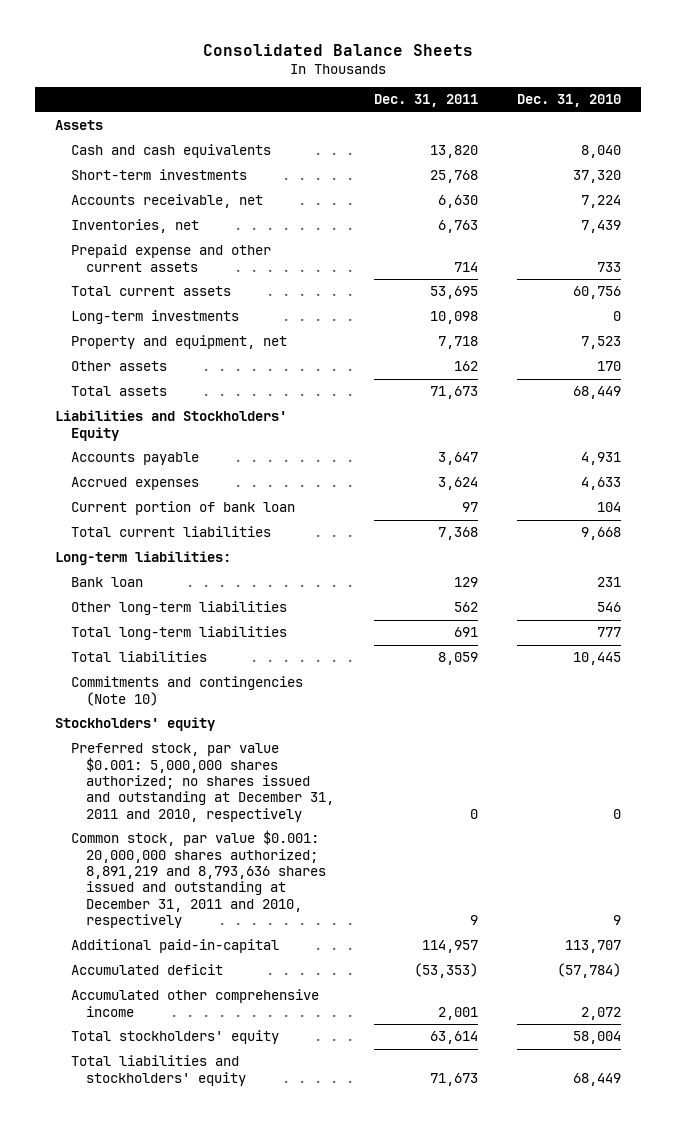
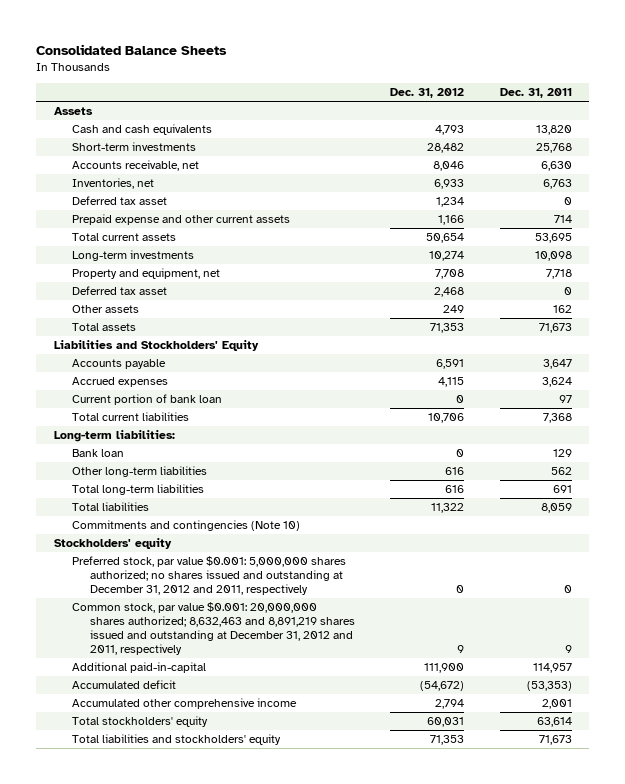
- | Dec. 31, 2011 | Dec. 31, 2010
+ | Dec. 31, 2012 | Dec. 31, 2011
+ Deferred tax asset | 1,234 | 0
+ Deferred tax asset | 2,468 | 0
- Preferred stock, par value $0.001: 5,000,000 shares authorized; no shares issued and outstanding at December 31, 2011 and 2010, respectively | 0 | 0
- Common stock, par value $0.001: 20,000,000 shares authorized; 8,891,219 and 8,793,636 shares issued and outstanding at December 31, 2011 and 2010, respectively | 9 | 9
+ Preferred stock, par value $0.001: 5,000,000 shares authorized; no shares issued and outstanding at December 31, 2012 and 2011, respectively | 0 | 0
+ Common stock, par value $0.001: 20,000,000 shares authorized; 8,632,463 and 8,891,219 shares issued and outstanding at December 31, 2012 and 2011, respectively | 9 | 9

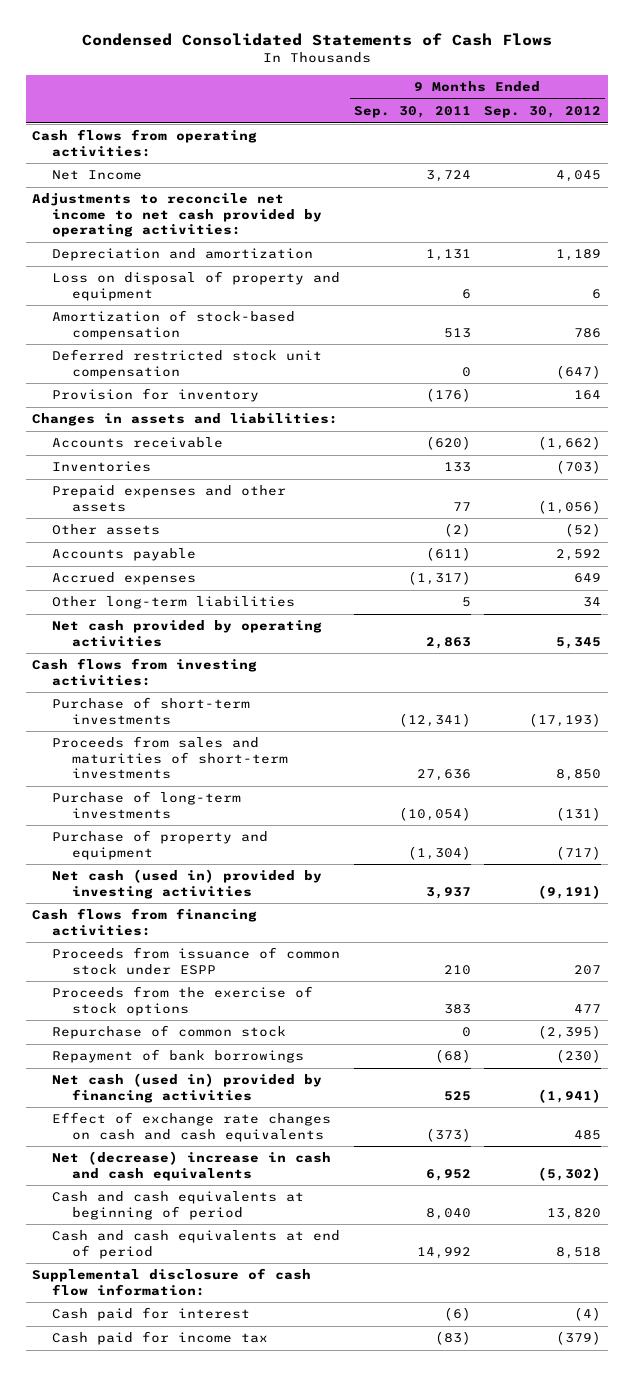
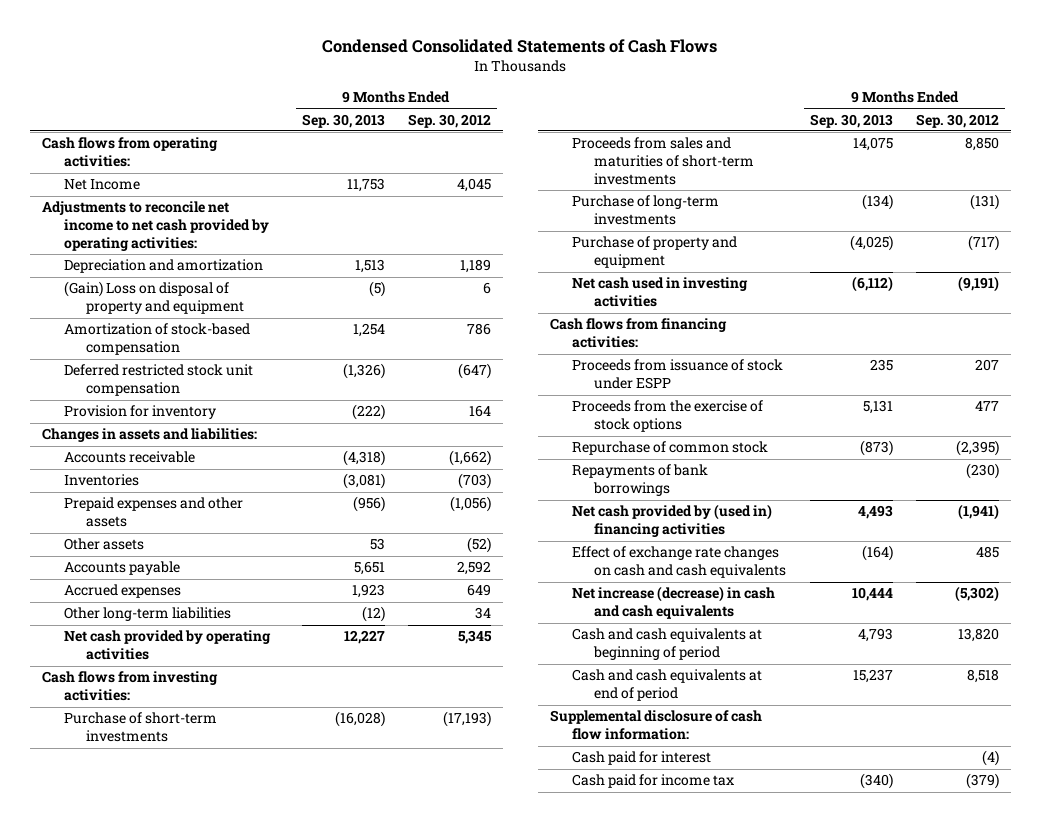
- | 9 Months Ended Sep. 30, 2011 | 9 Months Ended Sep. 30, 2012
+ | 9 Months Ended Sep. 30, 2013 | 9 Months Ended Sep. 30, 2012
- Loss on disposal of property and equipment | 6 | 6
+ (Gain) Loss on disposal of property and equipment | (5) | 6
- Net cash (used in) provided by investing activities | 3,937 | (9,191)
+ Net cash used in investing activities | (6,112) | (9,191)
- Proceeds from issuance of common stock under ESPP | 210 | 207
+ Proceeds from issuance of stock under ESPP | 235 | 207
- Repayment of bank borrowings | (68) | (230)
- Net cash (used in) provided by financing activities | 525 | (1,941)
+ Repayments of bank borrowings | | (230)
+ Net cash provided by (used in) financing activities | 4,493 | (1,941)
- Net (decrease) increase in cash and cash equivalents | 6,952 | (5,302)
+ Net increase (decrease) in cash and cash equivalents | 10,444 | (5,302)

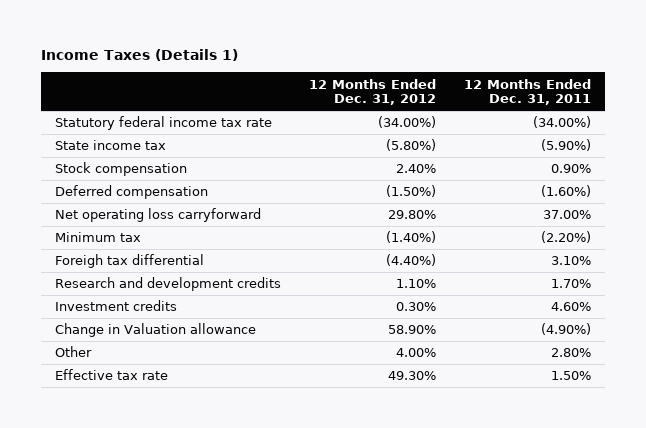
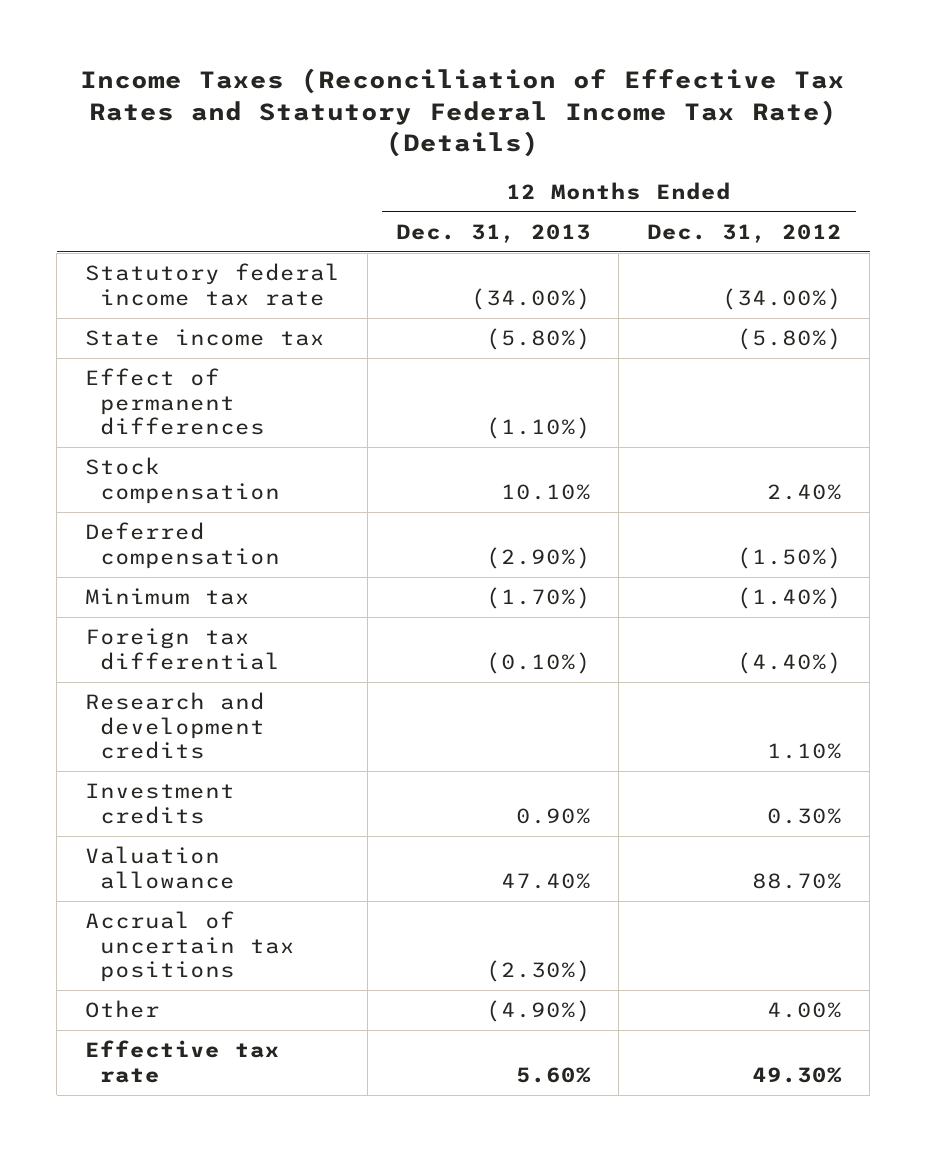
- Income Taxes (Details 1)
+ Income Taxes (Reconciliation of Effective Tax Rates and Statutory Federal Income Tax Rate) (Details)
- | 12 Months Ended Dec. 31, 2012 | 12 Months Ended Dec. 31, 2011
+ | 12 Months Ended Dec. 31, 2013 | 12 Months Ended Dec. 31, 2012
+ Effect of permanent differences | (1.10%) |
- Net operating loss carryforward | 29.80% | 37.00%
- Foreigh tax differential | (4.40%) | 3.10%
+ Foreign tax differential | (0.10%) | (4.40%)
- Change in Valuation allowance | 58.90% | (4.90%)
+ Valuation allowance | 47.40% | 88.70%
+ Accrual of uncertain tax positions | (2.30%) |

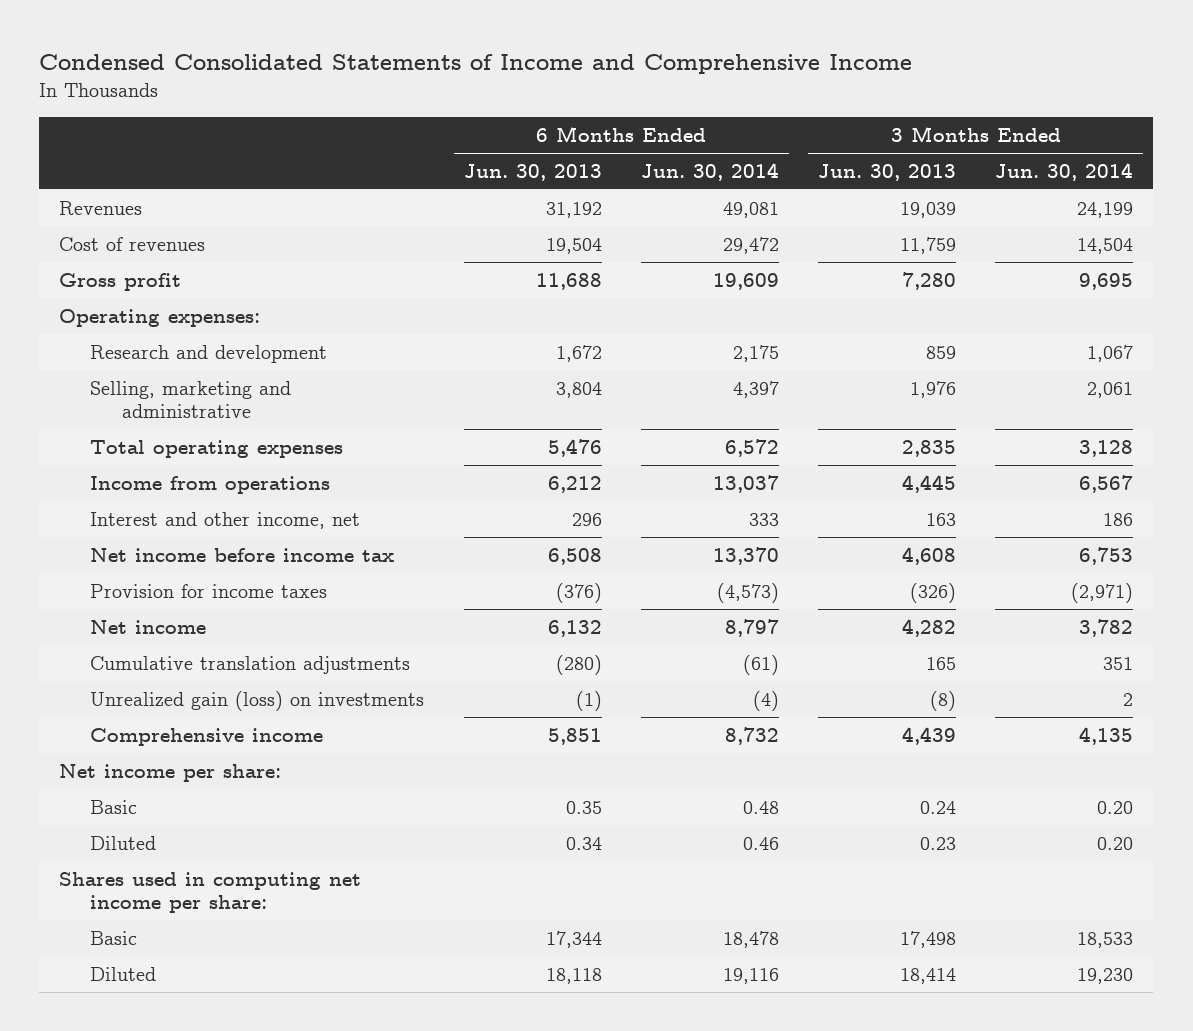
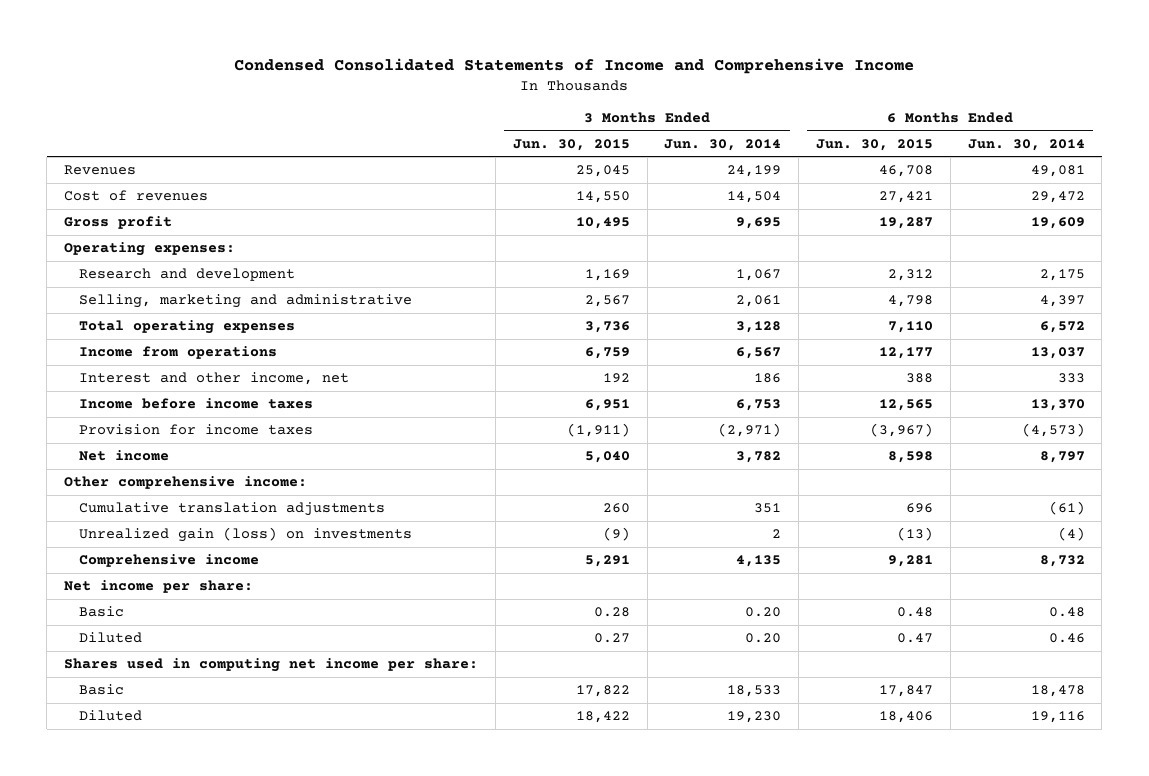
- | 6 Months Ended Jun. 30, 2013 | 6 Months Ended Jun. 30, 2014 | 3 Months Ended Jun. 30, 2013 | 3 Months Ended Jun. 30, 2014
+ | 3 Months Ended Jun. 30, 2015 | 3 Months Ended Jun. 30, 2014 | 6 Months Ended Jun. 30, 2015 | 6 Months Ended Jun. 30, 2014
- Net income before income tax | 6,508 | 13,370 | 4,608 | 6,753
+ Income before income taxes | 6,951 | 6,753 | 12,565 | 13,370
+ Other comprehensive income:

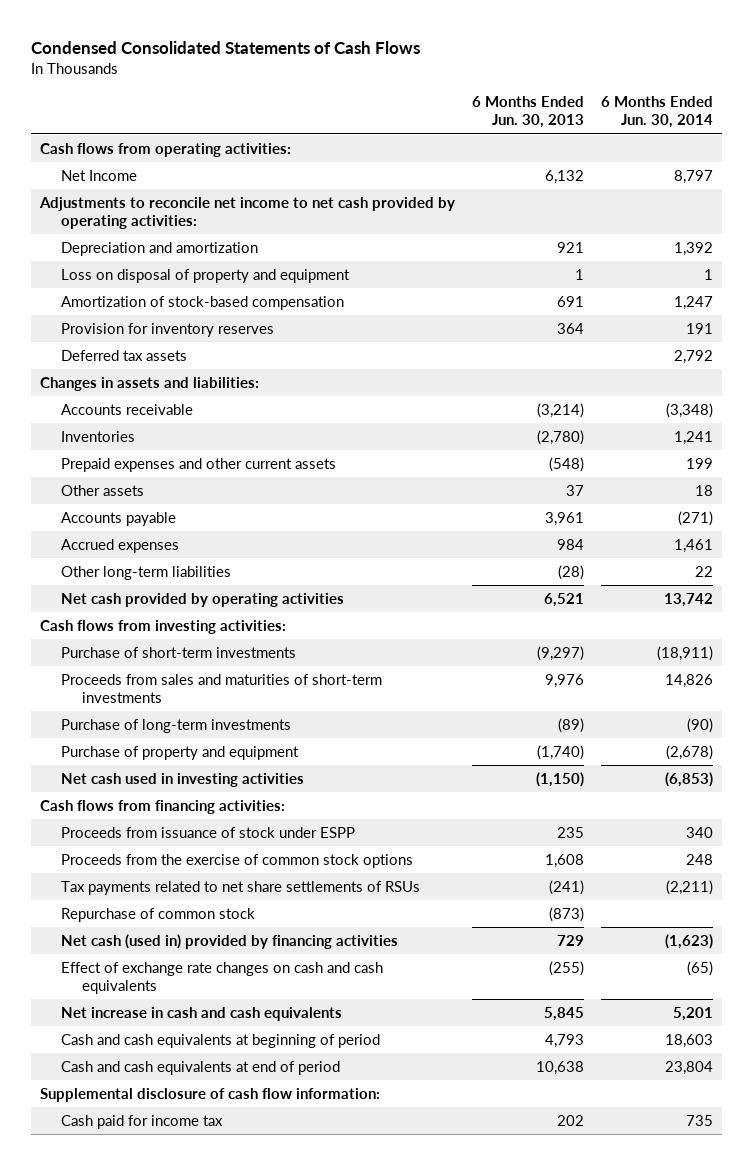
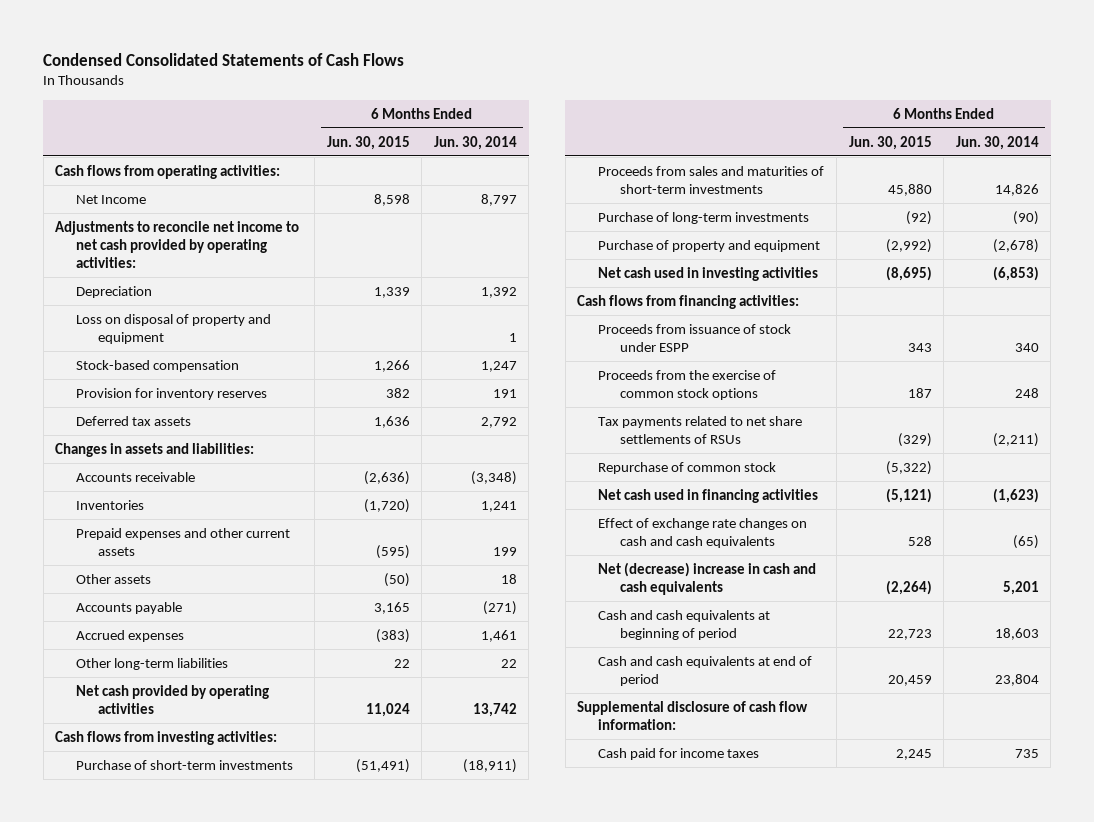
- | 6 Months Ended Jun. 30, 2013 | 6 Months Ended Jun. 30, 2014
+ | 6 Months Ended Jun. 30, 2015 | 6 Months Ended Jun. 30, 2014
- Depreciation and amortization | 921 | 1,392
+ Depreciation | 1,339 | 1,392
- Amortization of stock-based compensation | 691 | 1,247
+ Stock-based compensation | 1,266 | 1,247
- Net cash (used in) provided by financing activities | 729 | (1,623)
+ Net cash used in financing activities | (5,121) | (1,623)
- Net increase in cash and cash equivalents | 5,845 | 5,201
+ Net (decrease) increase in cash and cash equivalents | (2,264) | 5,201
- Cash paid for income tax | 202 | 735
+ Cash paid for income taxes | 2,245 | 735

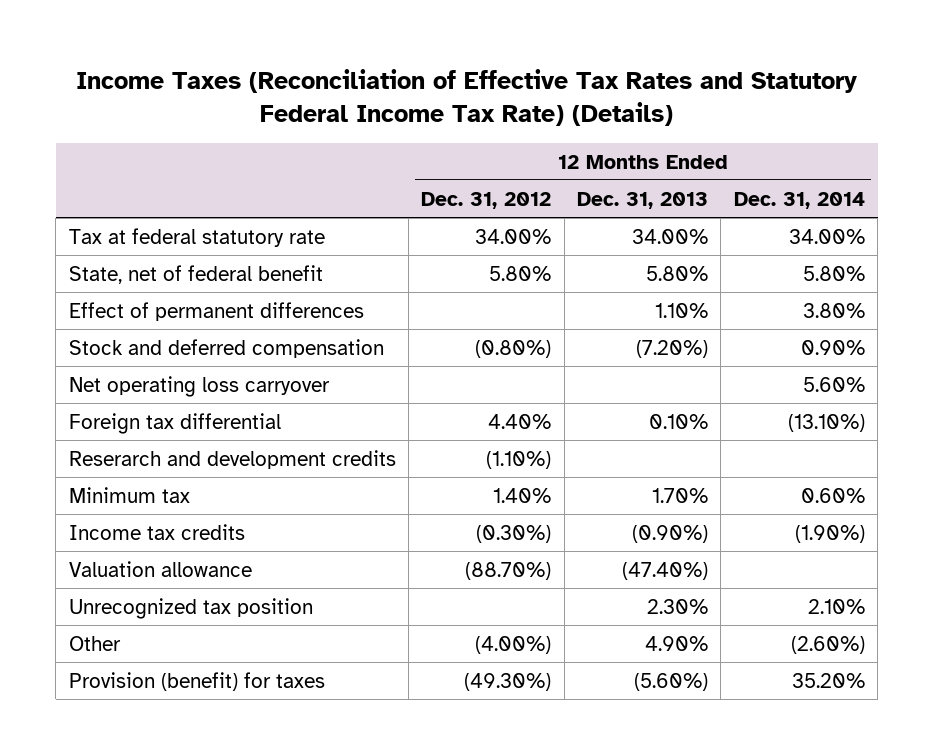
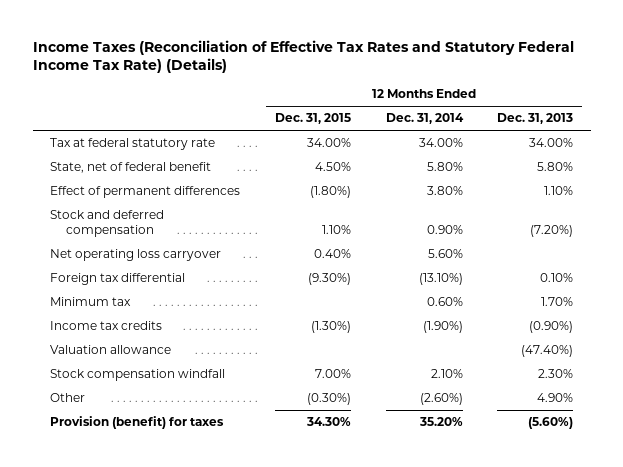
- | 12 Months Ended Dec. 31, 2012 | 12 Months Ended Dec. 31, 2013 | 12 Months Ended Dec. 31, 2014
+ | 12 Months Ended Dec. 31, 2015 | 12 Months Ended Dec. 31, 2014 | 12 Months Ended Dec. 31, 2013
- Reserarch and development credits | (1.10%) | |
- Unrecognized tax position | | 2.30% | 2.10%
+ Stock compensation windfall | 7.00% | 2.10% | 2.30%

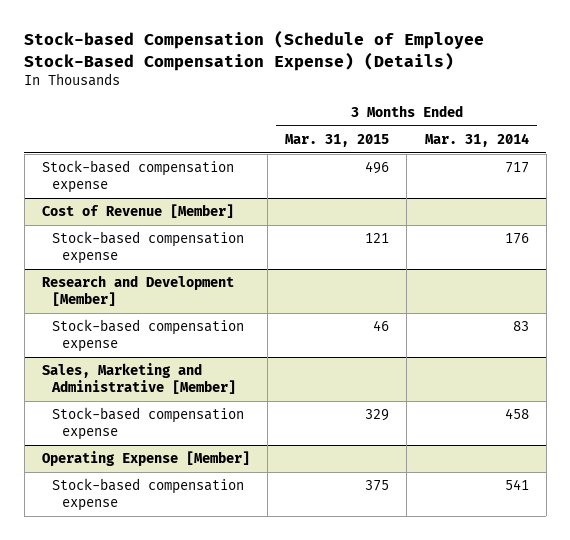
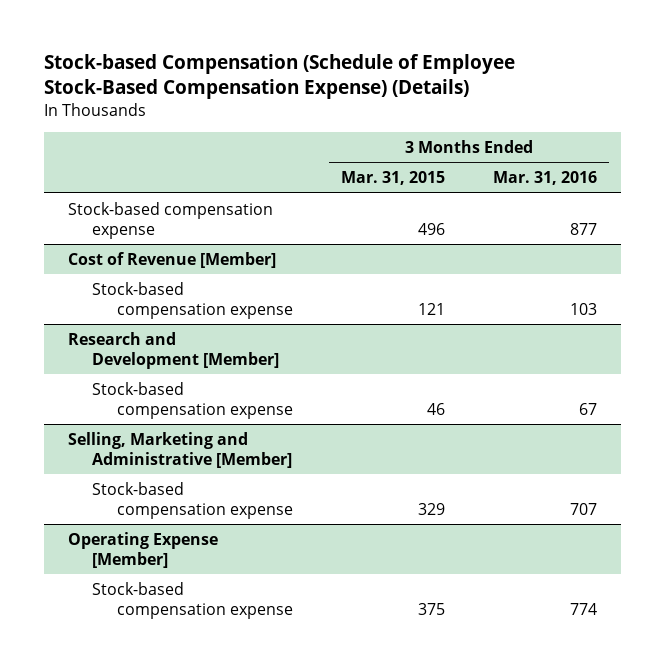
- | 3 Months Ended Mar. 31, 2015 | 3 Months Ended Mar. 31, 2014
+ | 3 Months Ended Mar. 31, 2015 | 3 Months Ended Mar. 31, 2016
- Sales, Marketing and Administrative [Member]
+ Selling, Marketing and Administrative [Member]

